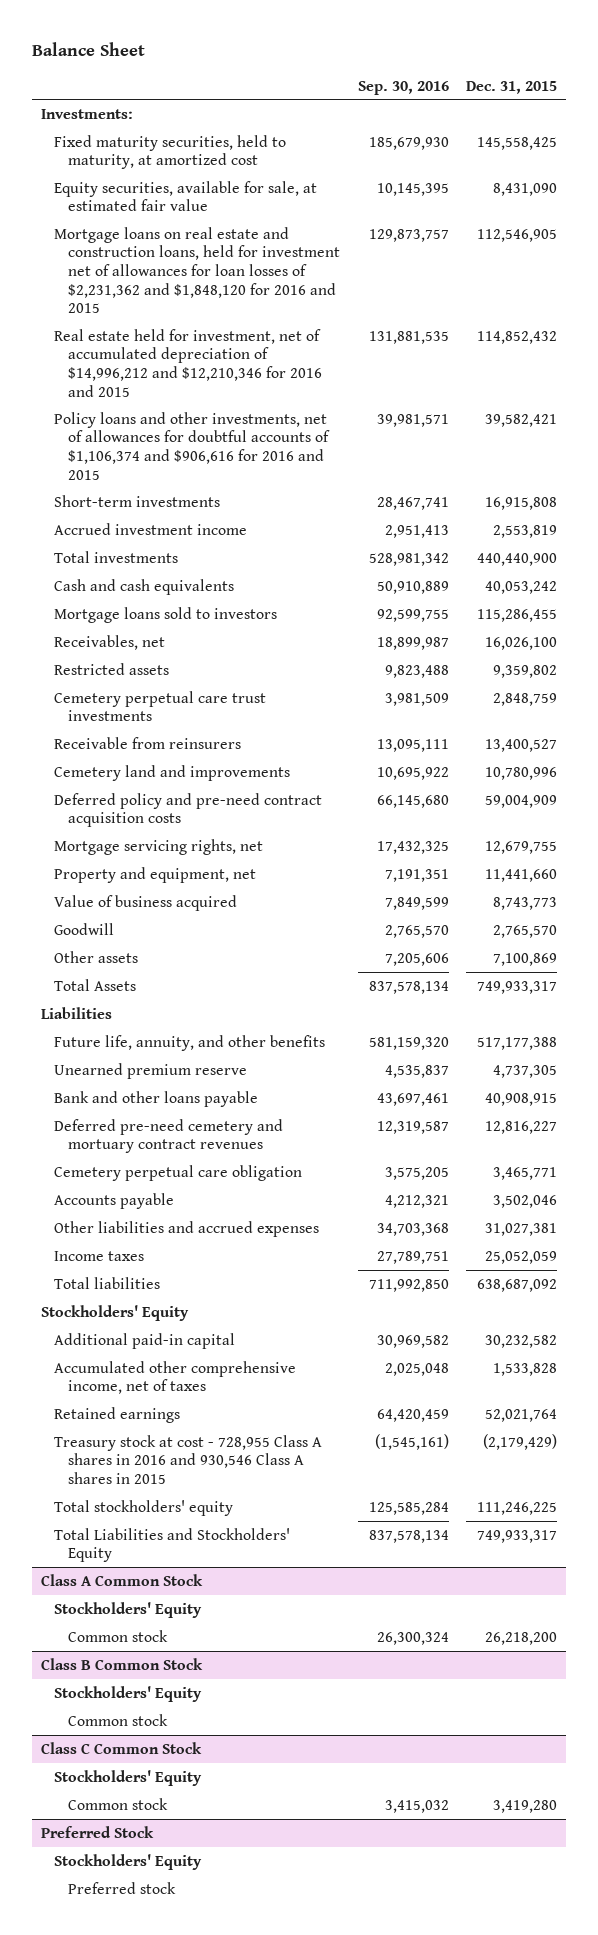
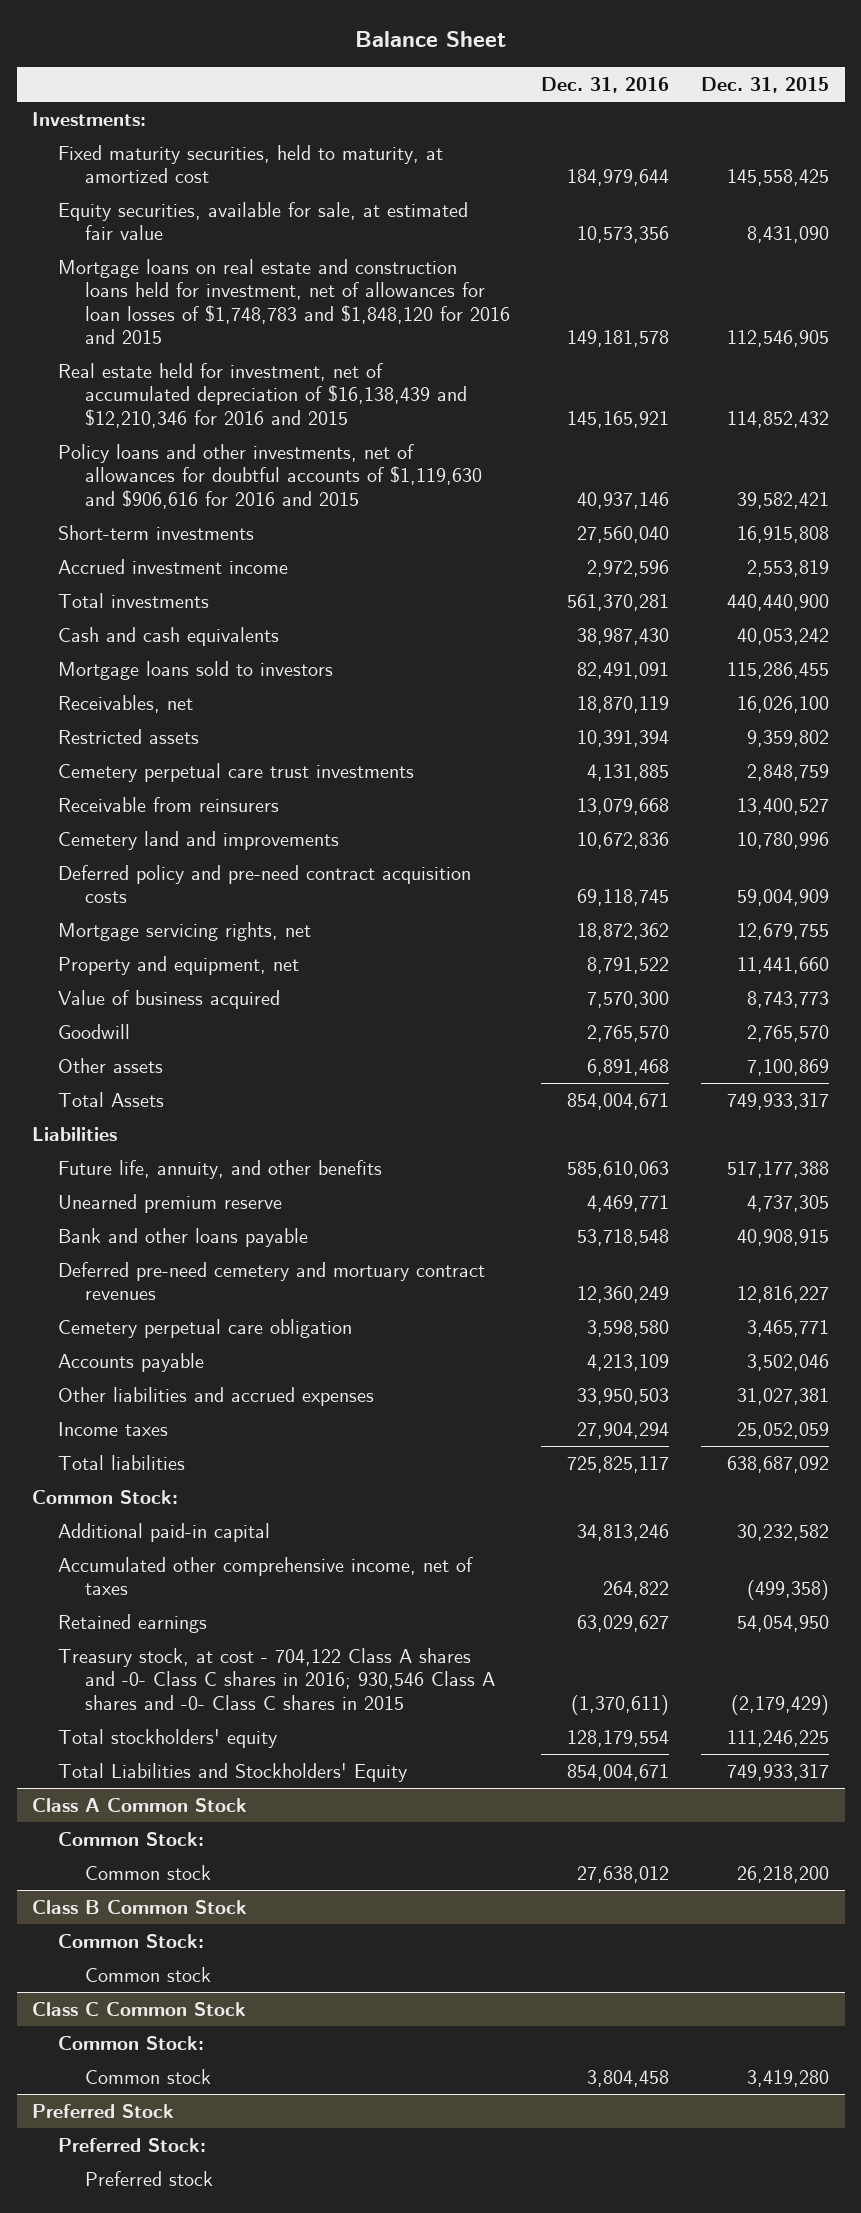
- | Sep. 30, 2016 | Dec. 31, 2015
+ | Dec. 31, 2016 | Dec. 31, 2015
- Mortgage loans on real estate and construction loans, held for investment net of allowances for loan losses of $2,231,362 and $1,848,120 for 2016 and 2015 | 129,873,757 | 112,546,905
- Real estate held for investment, net of accumulated depreciation of $14,996,212 and $12,210,346 for 2016 and 2015 | 131,881,535 | 114,852,432
- Policy loans and other investments, net of allowances for doubtful accounts of $1,106,374 and $906,616 for 2016 and 2015 | 39,981,571 | 39,582,421
+ Mortgage loans on real estate and construction loans held for investment, net of allowances for loan losses of $1,748,783 and $1,848,120 for 2016 and 2015 | 149,181,578 | 112,546,905
+ Real estate held for investment, net of accumulated depreciation of $16,138,439 and $12,210,346 for 2016 and 2015 | 145,165,921 | 114,852,432
+ Policy loans and other investments, net of allowances for doubtful accounts of $1,119,630 and $906,616 for 2016 and 2015 | 40,937,146 | 39,582,421
- Stockholders' Equity
+ Common Stock:
- Accumulated other comprehensive income, net of taxes | 2,025,048 | 1,533,828
- Retained earnings | 64,420,459 | 52,021,764
- Treasury stock at cost - 728,955 Class A shares in 2016 and 930,546 Class A shares in 2015 | (1,545,161) | (2,179,429)
+ Accumulated other comprehensive income, net of taxes | 264,822 | (499,358)
+ Retained earnings | 63,029,627 | 54,054,950
+ Treasury stock, at cost - 704,122 Class A shares and -0- Class C shares in 2016; 930,546 Class A shares and -0- Class C shares in 2015 | (1,370,611) | (2,179,429)
@ Class A Common Stock
- Stockholders' Equity
+ Common Stock:
@ Class B Common Stock
- Stockholders' Equity
+ Common Stock:
@ Class C Common Stock
- Stockholders' Equity
+ Common Stock:
@ Preferred Stock
- Stockholders' Equity
+ Preferred Stock:

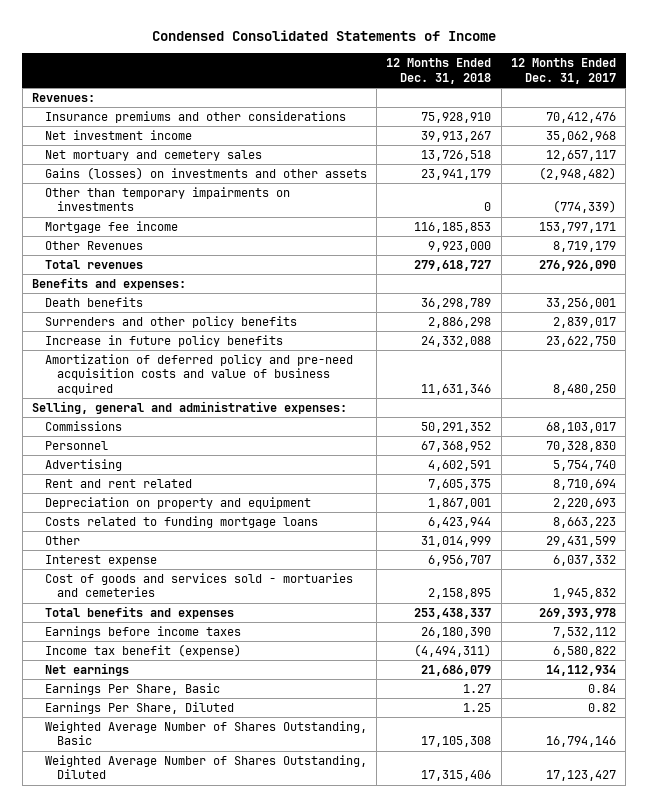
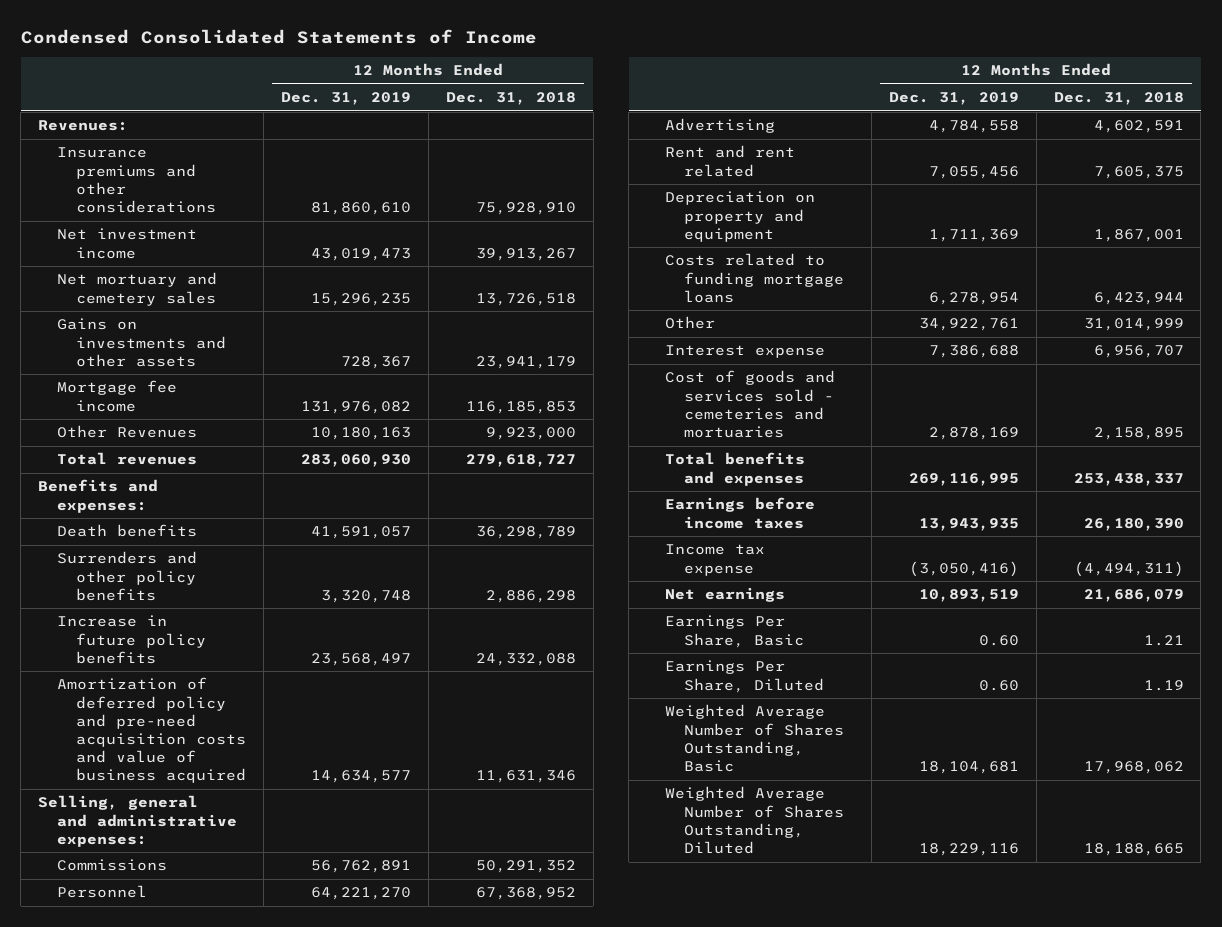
- | 12 Months Ended Dec. 31, 2018 | 12 Months Ended Dec. 31, 2017
+ | 12 Months Ended Dec. 31, 2019 | 12 Months Ended Dec. 31, 2018
- Gains (losses) on investments and other assets | 23,941,179 | (2,948,482)
- Other than temporary impairments on investments | 0 | (774,339)
+ Gains on investments and other assets | 728,367 | 23,941,179
- Cost of goods and services sold - mortuaries and cemeteries | 2,158,895 | 1,945,832
+ Cost of goods and services sold - cemeteries and mortuaries | 2,878,169 | 2,158,895
- Income tax benefit (expense) | (4,494,311) | 6,580,822
+ Income tax expense | (3,050,416) | (4,494,311)
- Earnings Per Share, Basic | 1.27 | 0.84
- Earnings Per Share, Diluted | 1.25 | 0.82
- Weighted Average Number of Shares Outstanding, Basic | 17,105,308 | 16,794,146
- Weighted Average Number of Shares Outstanding, Diluted | 17,315,406 | 17,123,427
+ Earnings Per Share, Basic | 0.60 | 1.21
+ Earnings Per Share, Diluted | 0.60 | 1.19
+ Weighted Average Number of Shares Outstanding, Basic | 18,104,681 | 17,968,062
+ Weighted Average Number of Shares Outstanding, Diluted | 18,229,116 | 18,188,665

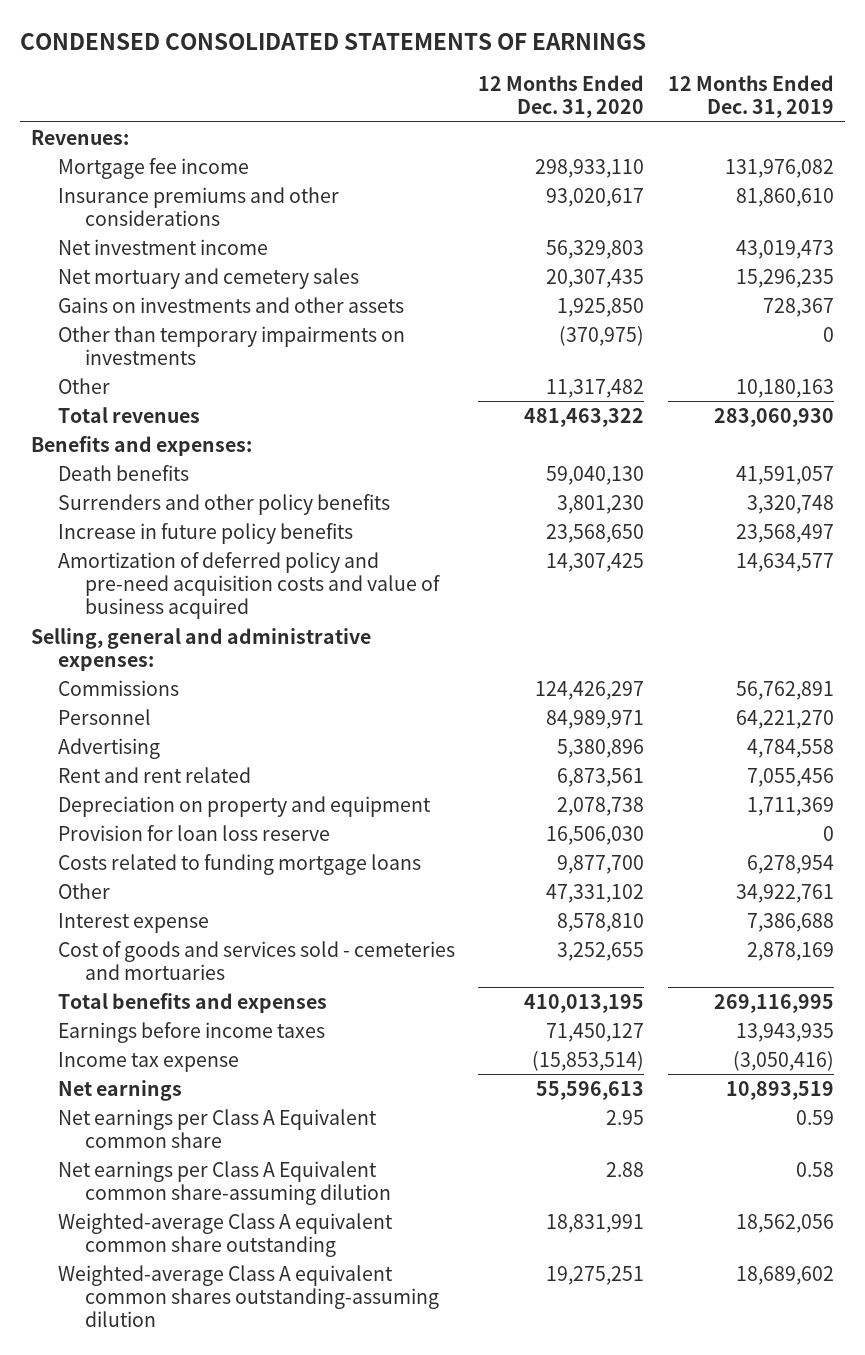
- Condensed Consolidated Statements of Income
+ CONDENSED CONSOLIDATED STATEMENTS OF EARNINGS
- | 12 Months Ended Dec. 31, 2019 | 12 Months Ended Dec. 31, 2018
+ | 12 Months Ended Dec. 31, 2020 | 12 Months Ended Dec. 31, 2019
moved up: Mortgage fee income | 298,933,110 | 131,976,082
- Other Revenues | 10,180,163 | 9,923,000
+ Other than temporary impairments on investments | (370,975) | 0
+ Other | 11,317,482 | 10,180,163
+ Provision for loan loss reserve | 16,506,030 | 0
- Earnings Per Share, Basic | 0.60 | 1.21
- Earnings Per Share, Diluted | 0.60 | 1.19
- Weighted Average Number of Shares Outstanding, Basic | 18,104,681 | 17,968,062
- Weighted Average Number of Shares Outstanding, Diluted | 18,229,116 | 18,188,665
+ Net earnings per Class A Equivalent common share | 2.95 | 0.59
+ Net earnings per Class A Equivalent common share-assuming dilution | 2.88 | 0.58
+ Weighted-average Class A equivalent common share outstanding | 18,831,991 | 18,562,056
+ Weighted-average Class A equivalent common shares outstanding-assuming dilution | 19,275,251 | 18,689,602

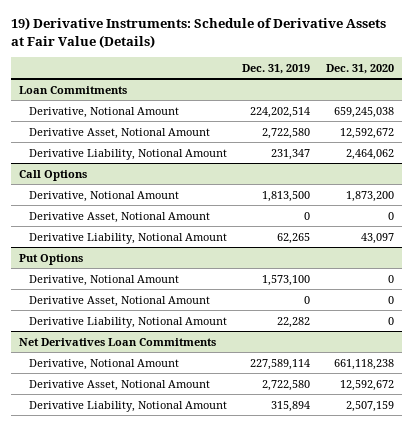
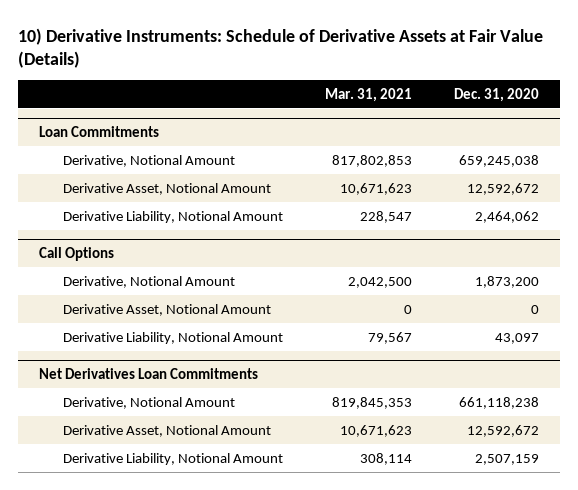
- 19) Derivative Instruments: Schedule of Derivative Assets at Fair Value (Details)
+ 10) Derivative Instruments: Schedule of Derivative Assets at Fair Value (Details)
- | Dec. 31, 2019 | Dec. 31, 2020
+ | Mar. 31, 2021 | Dec. 31, 2020
- Put Options
- Derivative, Notional Amount | 1,573,100 | 0
- Derivative Asset, Notional Amount | 0 | 0
- Derivative Liability, Notional Amount | 22,282 | 0

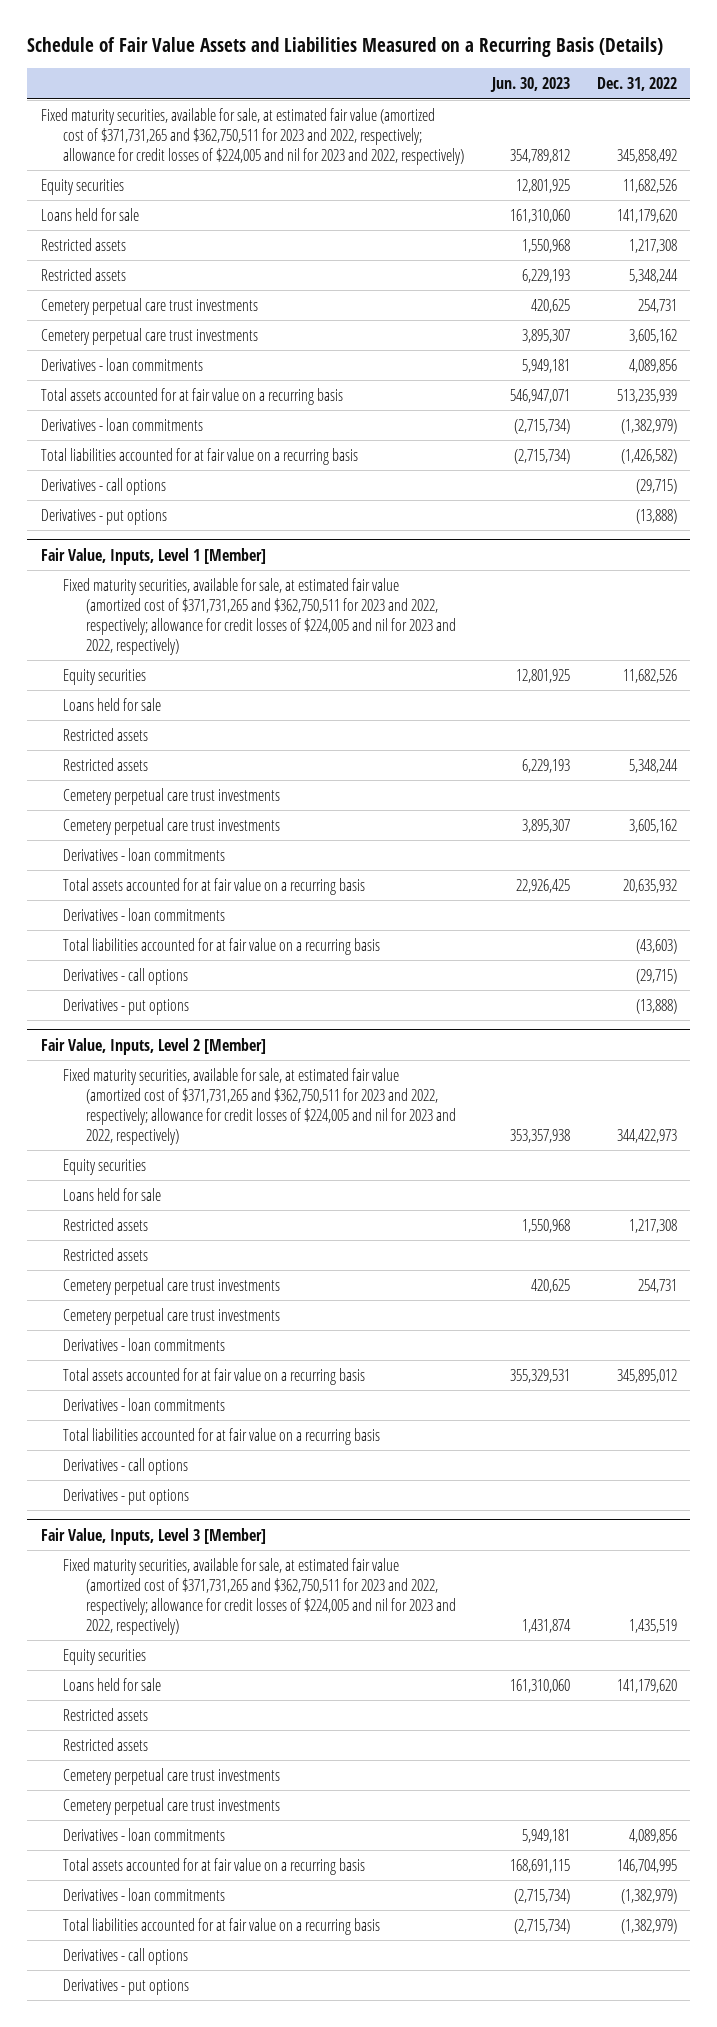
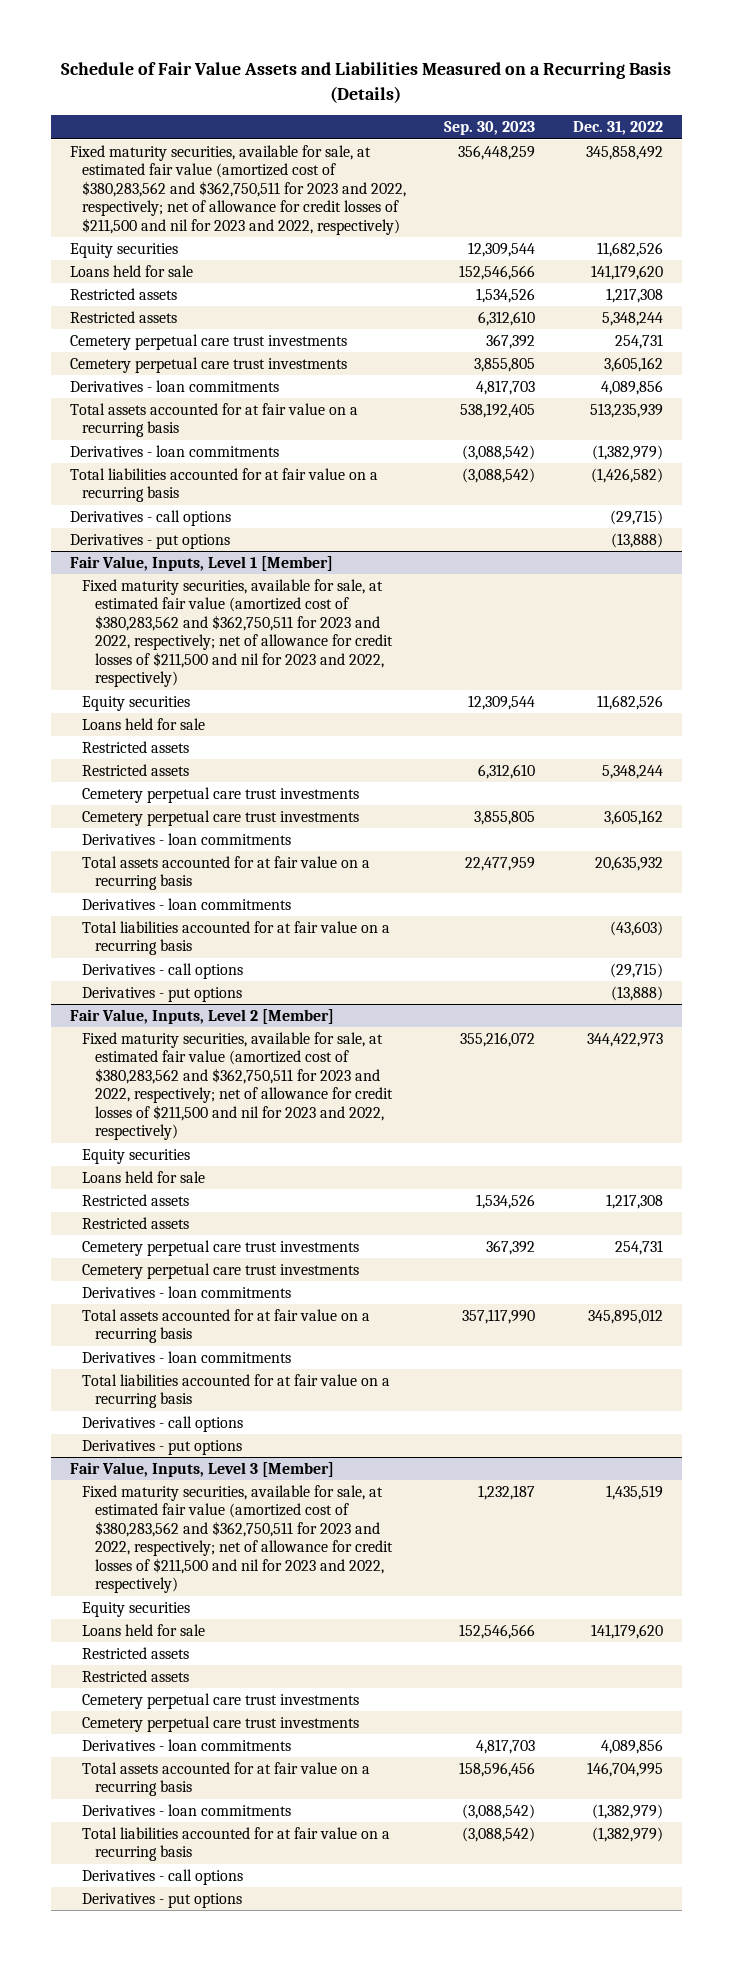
- | Jun. 30, 2023 | Dec. 31, 2022
+ | Sep. 30, 2023 | Dec. 31, 2022
- Fixed maturity securities, available for sale, at estimated fair value (amortized cost of $371,731,265 and $362,750,511 for 2023 and 2022, respectively; allowance for credit losses of $224,005 and nil for 2023 and 2022, respectively) | 354,789,812 | 345,858,492
+ Fixed maturity securities, available for sale, at estimated fair value (amortized cost of $380,283,562 and $362,750,511 for 2023 and 2022, respectively; net of allowance for credit losses of $211,500 and nil for 2023 and 2022, respectively) | 356,448,259 | 345,858,492
@ Fair Value, Inputs, Level 1 [Member]
- Fixed maturity securities, available for sale, at estimated fair value (amortized cost of $371,731,265 and $362,750,511 for 2023 and 2022, respectively; allowance for credit losses of $224,005 and nil for 2023 and 2022, respectively)
+ Fixed maturity securities, available for sale, at estimated fair value (amortized cost of $380,283,562 and $362,750,511 for 2023 and 2022, respectively; net of allowance for credit losses of $211,500 and nil for 2023 and 2022, respectively)
@ Fair Value, Inputs, Level 2 [Member]
- Fixed maturity securities, available for sale, at estimated fair value (amortized cost of $371,731,265 and $362,750,511 for 2023 and 2022, respectively; allowance for credit losses of $224,005 and nil for 2023 and 2022, respectively) | 353,357,938 | 344,422,973
+ Fixed maturity securities, available for sale, at estimated fair value (amortized cost of $380,283,562 and $362,750,511 for 2023 and 2022, respectively; net of allowance for credit losses of $211,500 and nil for 2023 and 2022, respectively) | 355,216,072 | 344,422,973
@ Fair Value, Inputs, Level 3 [Member]
- Fixed maturity securities, available for sale, at estimated fair value (amortized cost of $371,731,265 and $362,750,511 for 2023 and 2022, respectively; allowance for credit losses of $224,005 and nil for 2023 and 2022, respectively) | 1,431,874 | 1,435,519
+ Fixed maturity securities, available for sale, at estimated fair value (amortized cost of $380,283,562 and $362,750,511 for 2023 and 2022, respectively; net of allowance for credit losses of $211,500 and nil for 2023 and 2022, respectively) | 1,232,187 | 1,435,519

